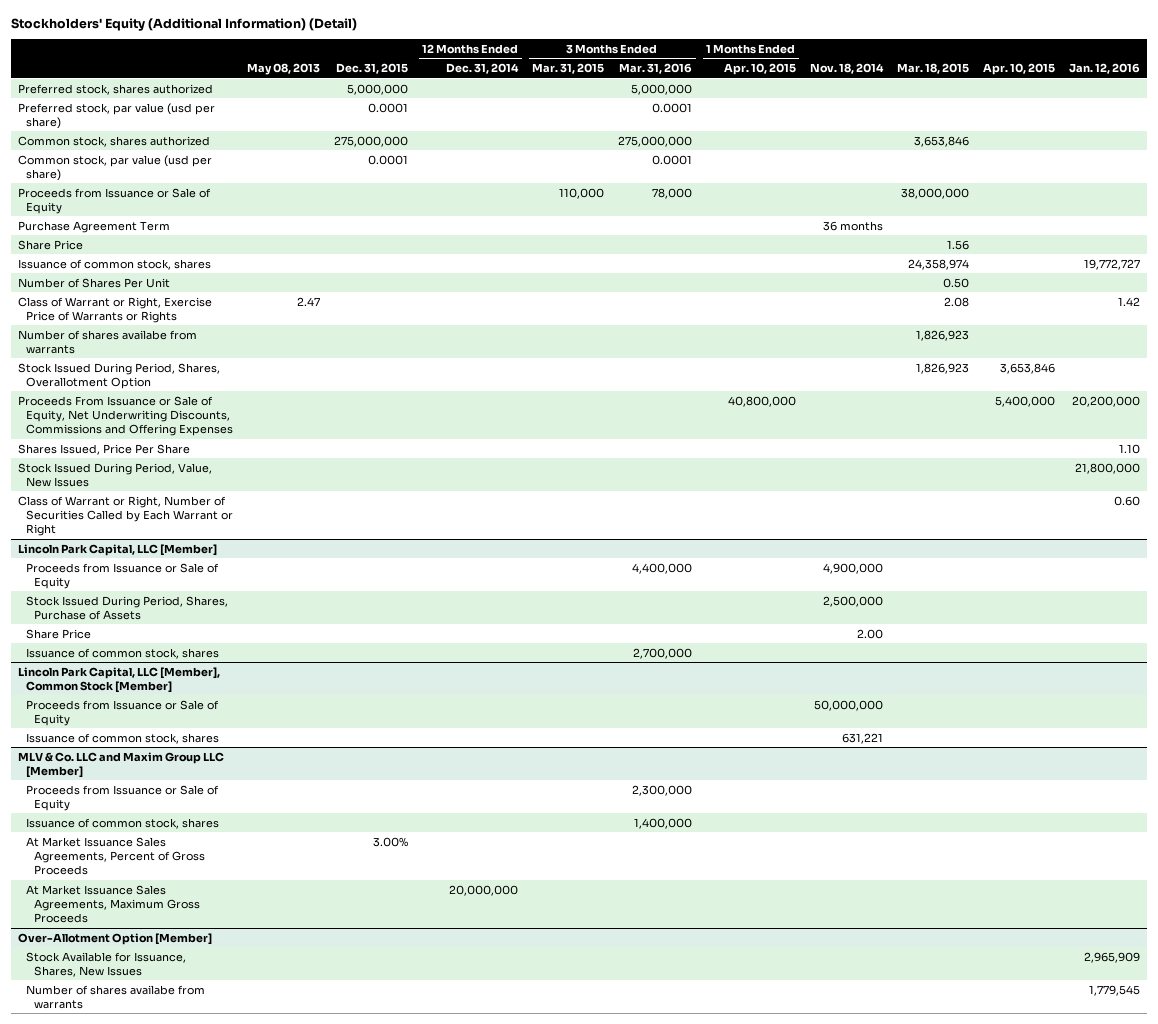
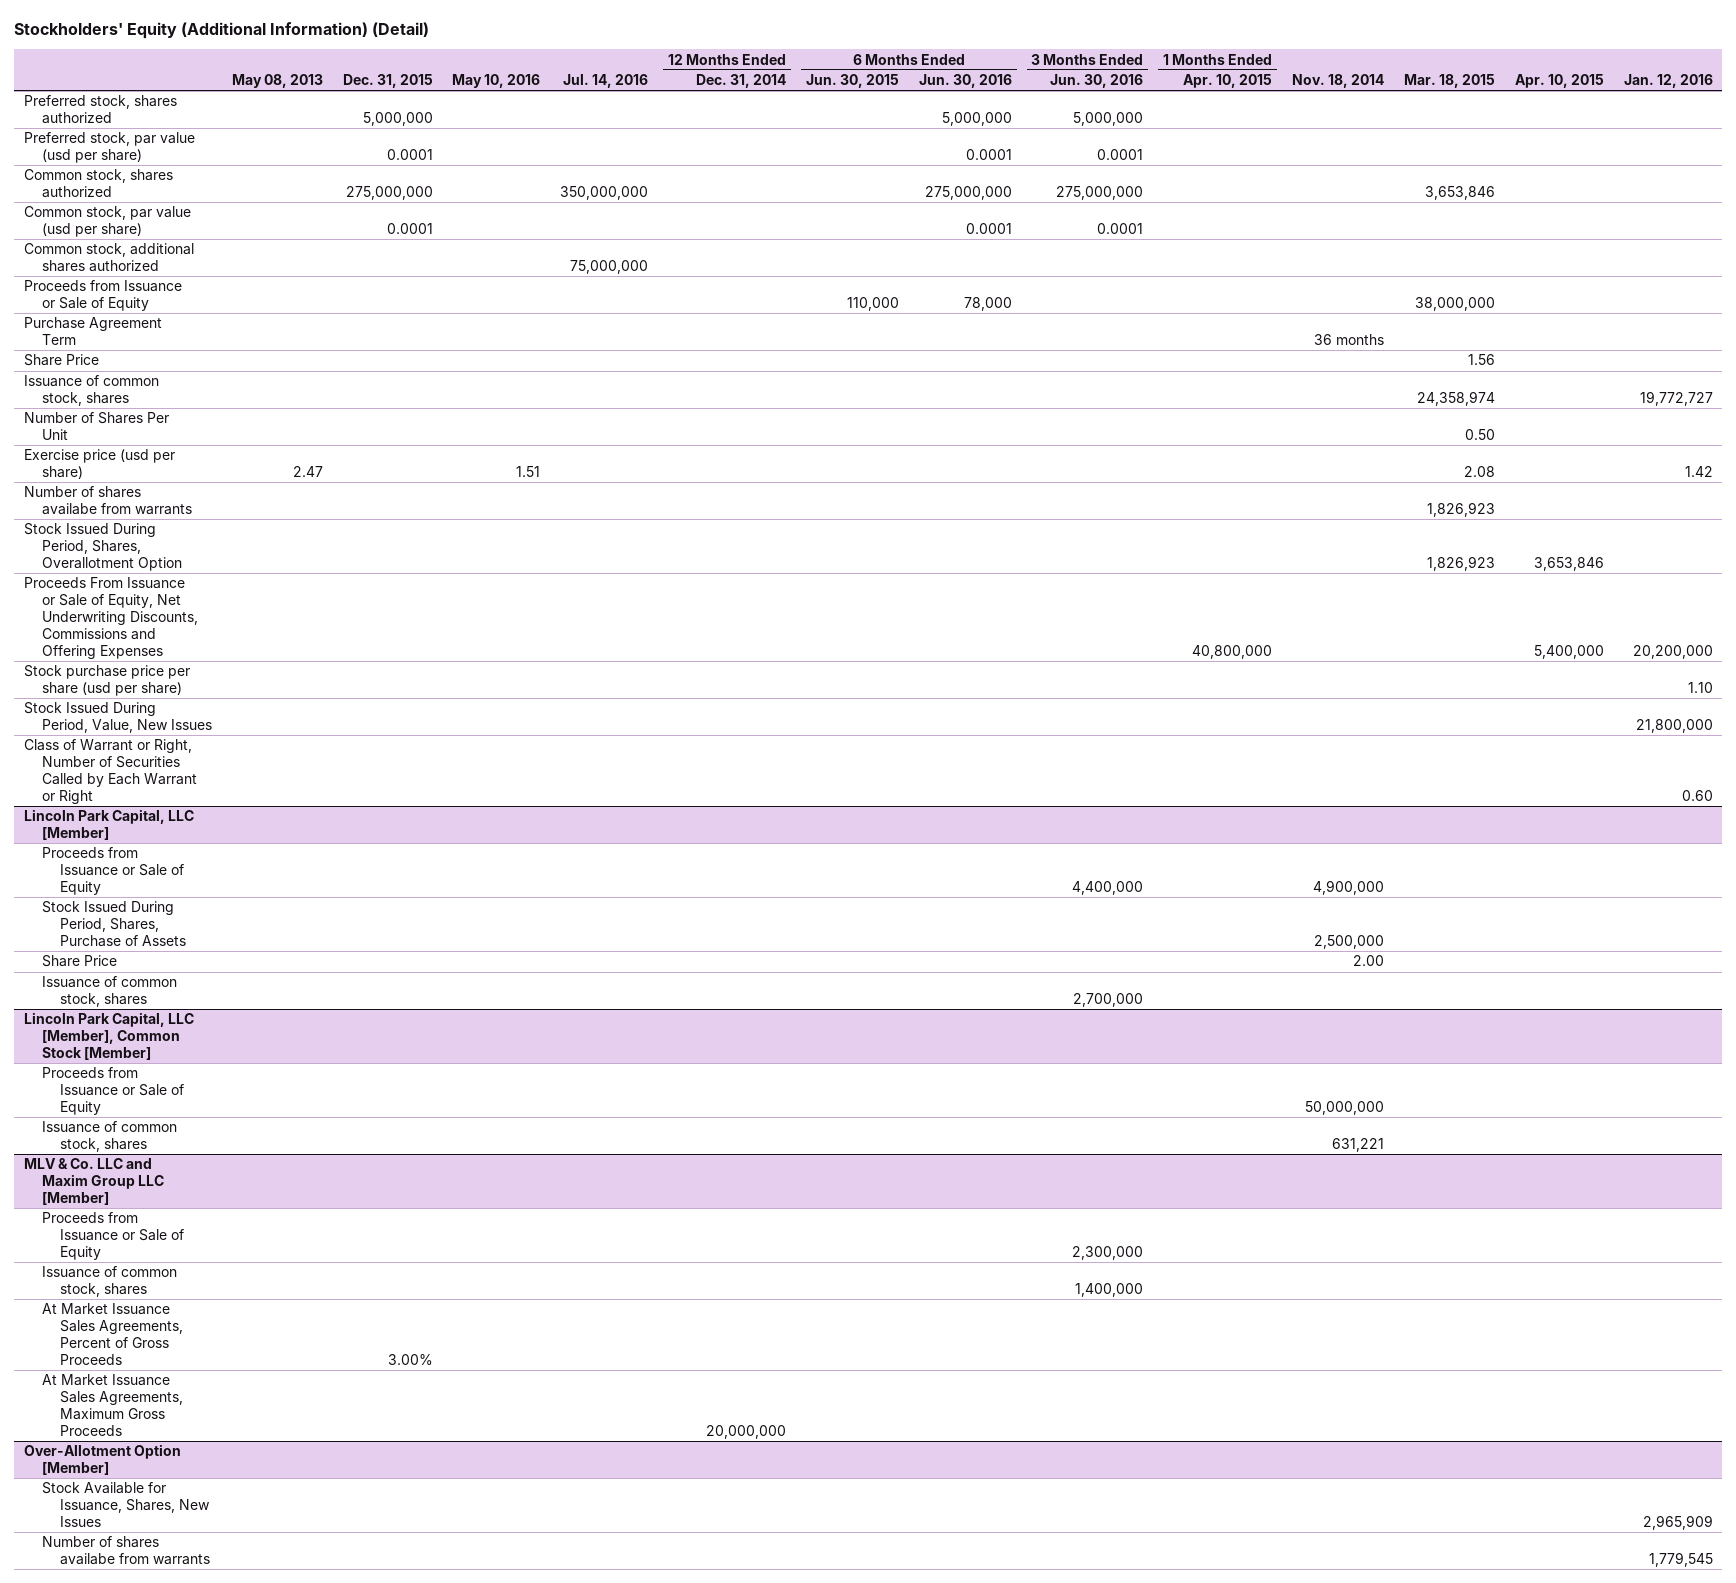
- | May 08, 2013 | Dec. 31, 2015 | 12 Months Ended Dec. 31, 2014 | 3 Months Ended Mar. 31, 2015 | 3 Months Ended Mar. 31, 2016 | 1 Months Ended Apr. 10, 2015 | Nov. 18, 2014 | Mar. 18, 2015 | Apr. 10, 2015 | Jan. 12, 2016
+ | May 08, 2013 | Dec. 31, 2015 | May 10, 2016 | Jul. 14, 2016 | 12 Months Ended Dec. 31, 2014 | 6 Months Ended Jun. 30, 2015 | 6 Months Ended Jun. 30, 2016 | 3 Months Ended Jun. 30, 2016 | 1 Months Ended Apr. 10, 2015 | Nov. 18, 2014 | Mar. 18, 2015 | Apr. 10, 2015 | Jan. 12, 2016
+ Common stock, additional shares authorized | | | | 75,000,000 | | | | | | | | |
- Class of Warrant or Right, Exercise Price of Warrants or Rights | 2.47 | | | | | | | 2.08 | | 1.42
+ Exercise price (usd per share) | 2.47 | | 1.51 | | | | | | | | 2.08 | | 1.42
- Shares Issued, Price Per Share | | | | | | | | | | 1.10
+ Stock purchase price per share (usd per share) | | | | | | | | | | | | | 1.10

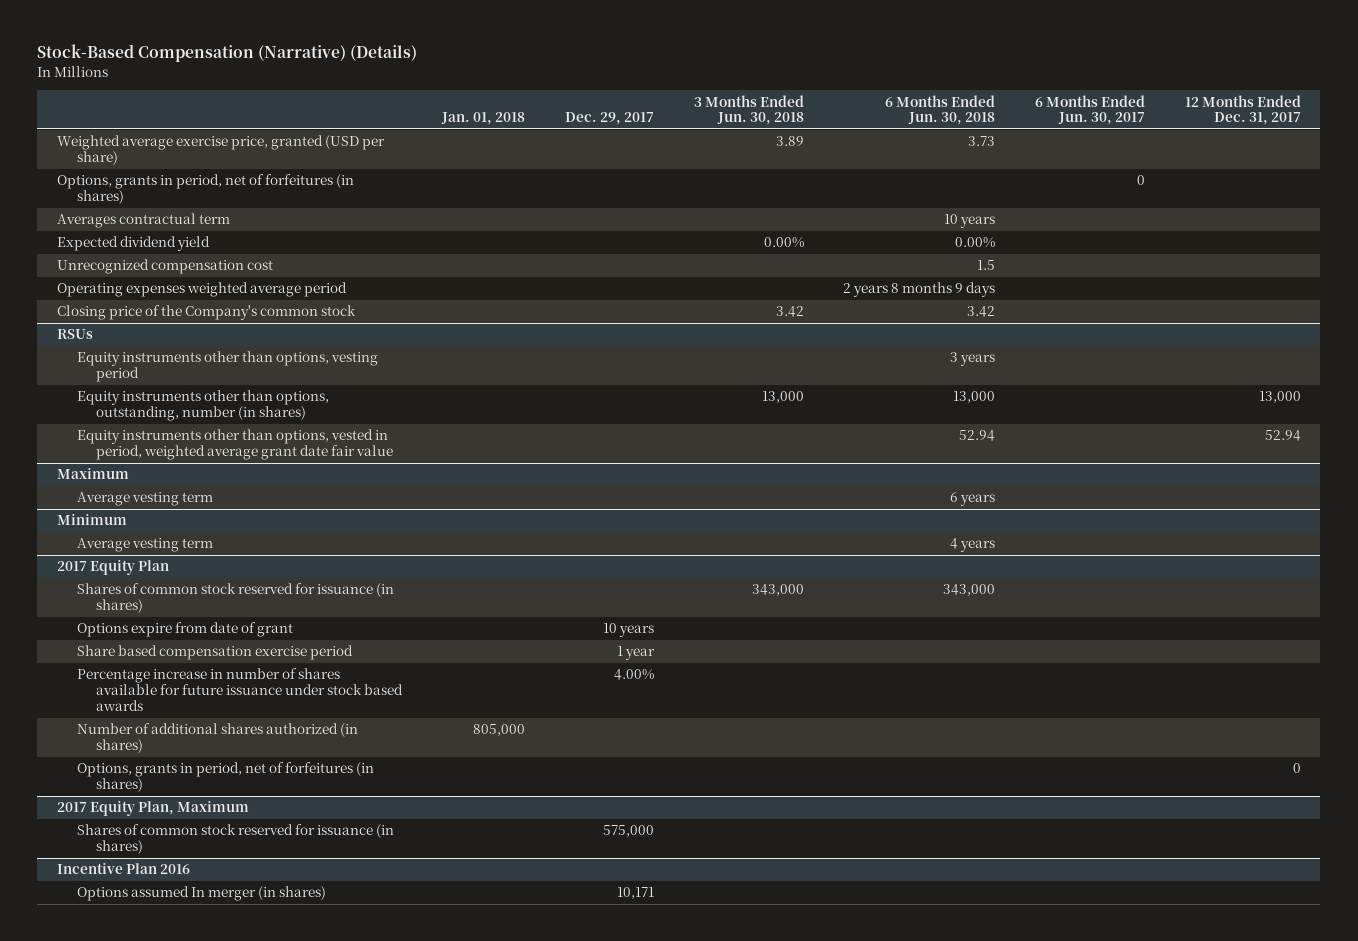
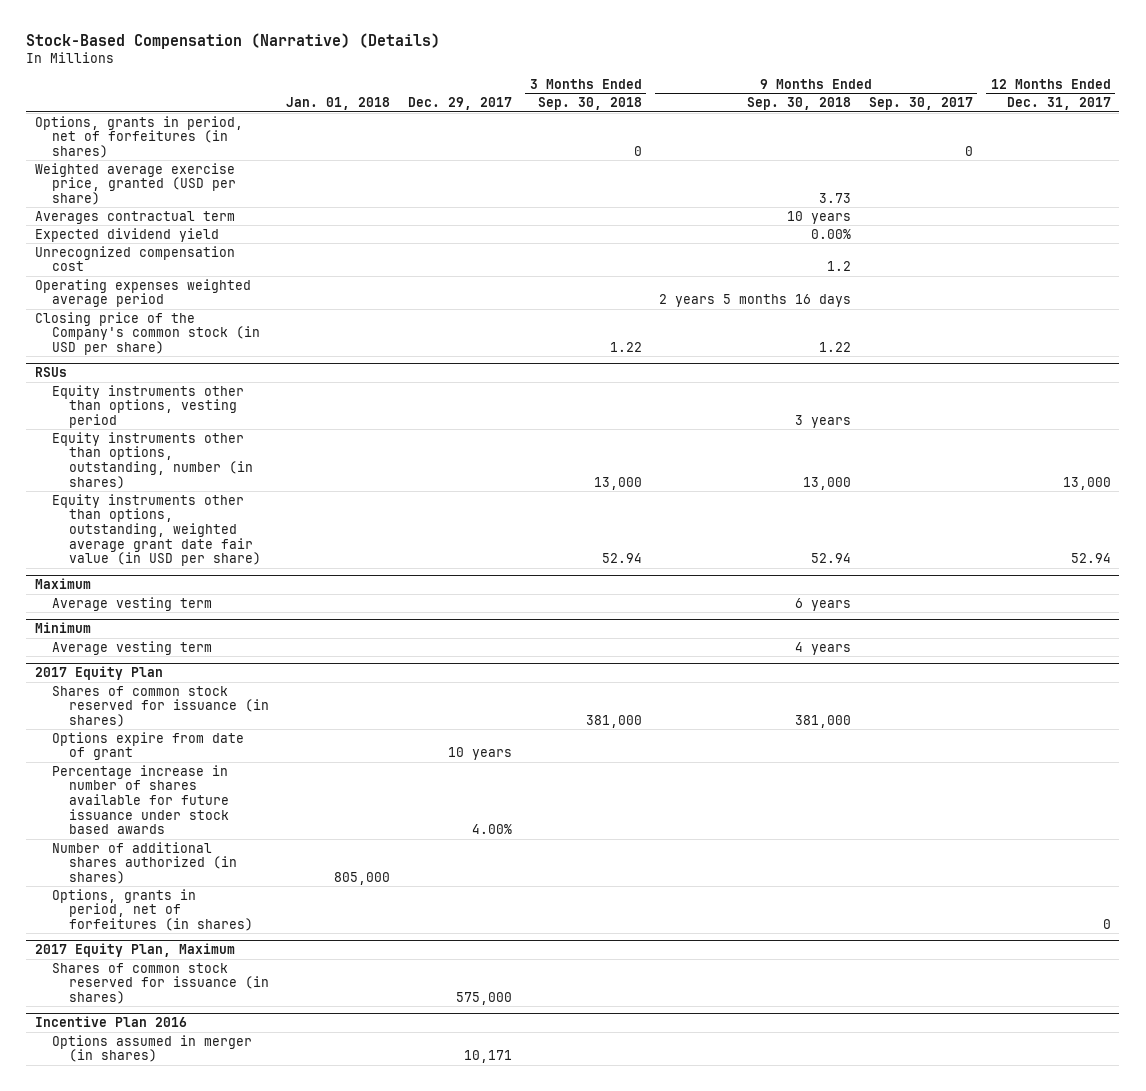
- | Jan. 01, 2018 | Dec. 29, 2017 | 3 Months Ended Jun. 30, 2018 | 6 Months Ended Jun. 30, 2018 | 6 Months Ended Jun. 30, 2017 | 12 Months Ended Dec. 31, 2017
+ | Jan. 01, 2018 | Dec. 29, 2017 | 3 Months Ended Sep. 30, 2018 | 9 Months Ended Sep. 30, 2018 | 9 Months Ended Sep. 30, 2017 | 12 Months Ended Dec. 31, 2017
moved down: Weighted average exercise price, granted (USD per share) | | | | 3.73 | |
- Closing price of the Company's common stock | | | 3.42 | 3.42 | |
+ Closing price of the Company's common stock (in USD per share) | | | 1.22 | 1.22 | |
@ RSUs
- Equity instruments other than options, vested in period, weighted average grant date fair value | | | | 52.94 | | 52.94
+ Equity instruments other than options, outstanding, weighted average grant date fair value (in USD per share) | | | 52.94 | 52.94 | | 52.94
@ 2017 Equity Plan
- Share based compensation exercise period | | 1 year | | | |
@ Incentive Plan 2016
- Options assumed In merger (in shares) | | 10,171 | | | |
+ Options assumed in merger (in shares) | | 10,171 | | | |

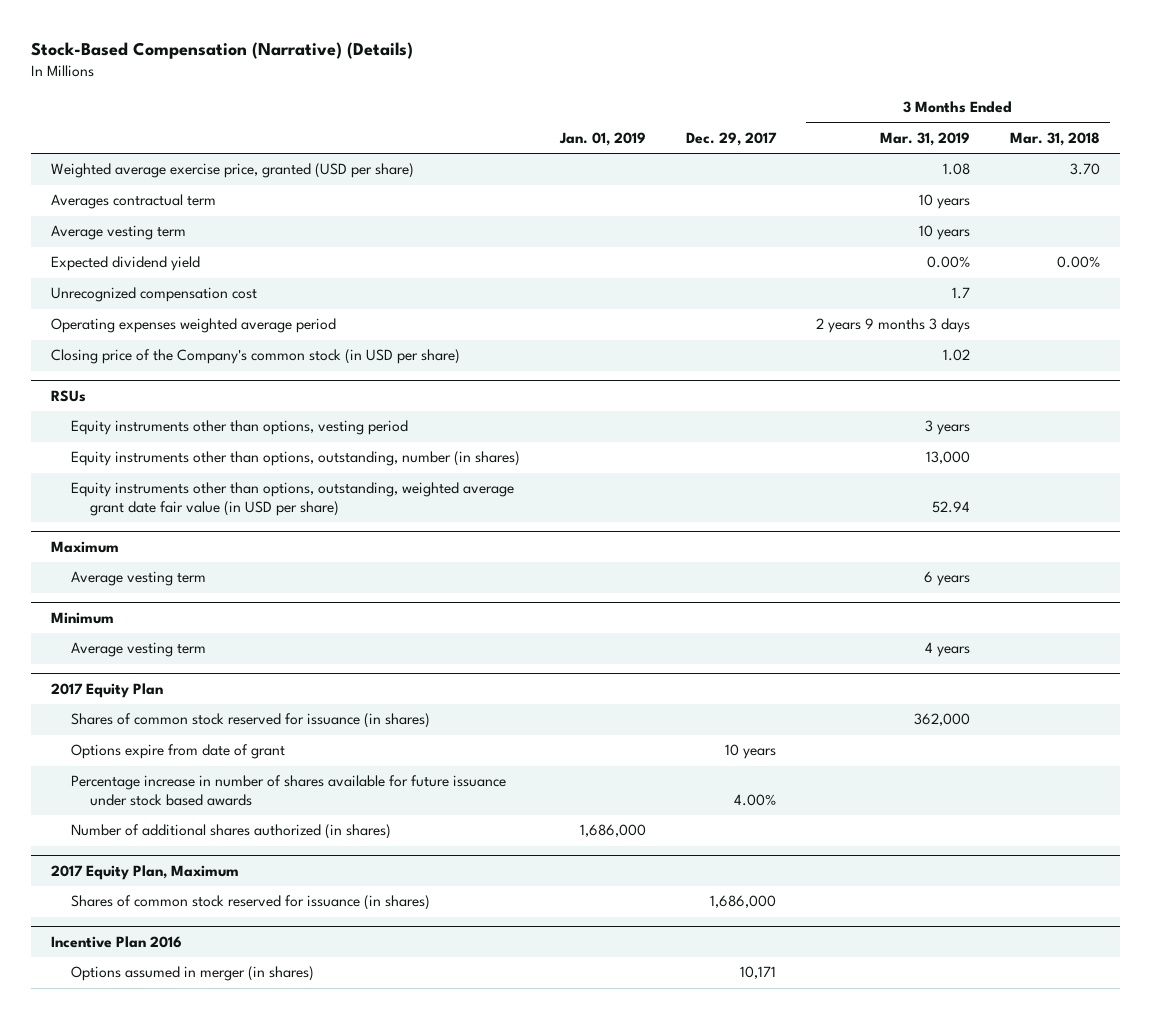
- | Jan. 01, 2018 | Dec. 29, 2017 | 3 Months Ended Sep. 30, 2018 | 9 Months Ended Sep. 30, 2018 | 9 Months Ended Sep. 30, 2017 | 12 Months Ended Dec. 31, 2017
+ | Jan. 01, 2019 | Dec. 29, 2017 | 3 Months Ended Mar. 31, 2019 | 3 Months Ended Mar. 31, 2018
- Options, grants in period, net of forfeitures (in shares) | | | 0 | | 0 |
+ Average vesting term | | | 10 years |
@ 2017 Equity Plan
- Options, grants in period, net of forfeitures (in shares) | | | | | | 0
@ 2017 Equity Plan, Maximum
- Shares of common stock reserved for issuance (in shares) | | 575,000 | | | |
+ Shares of common stock reserved for issuance (in shares) | | 1,686,000 | |

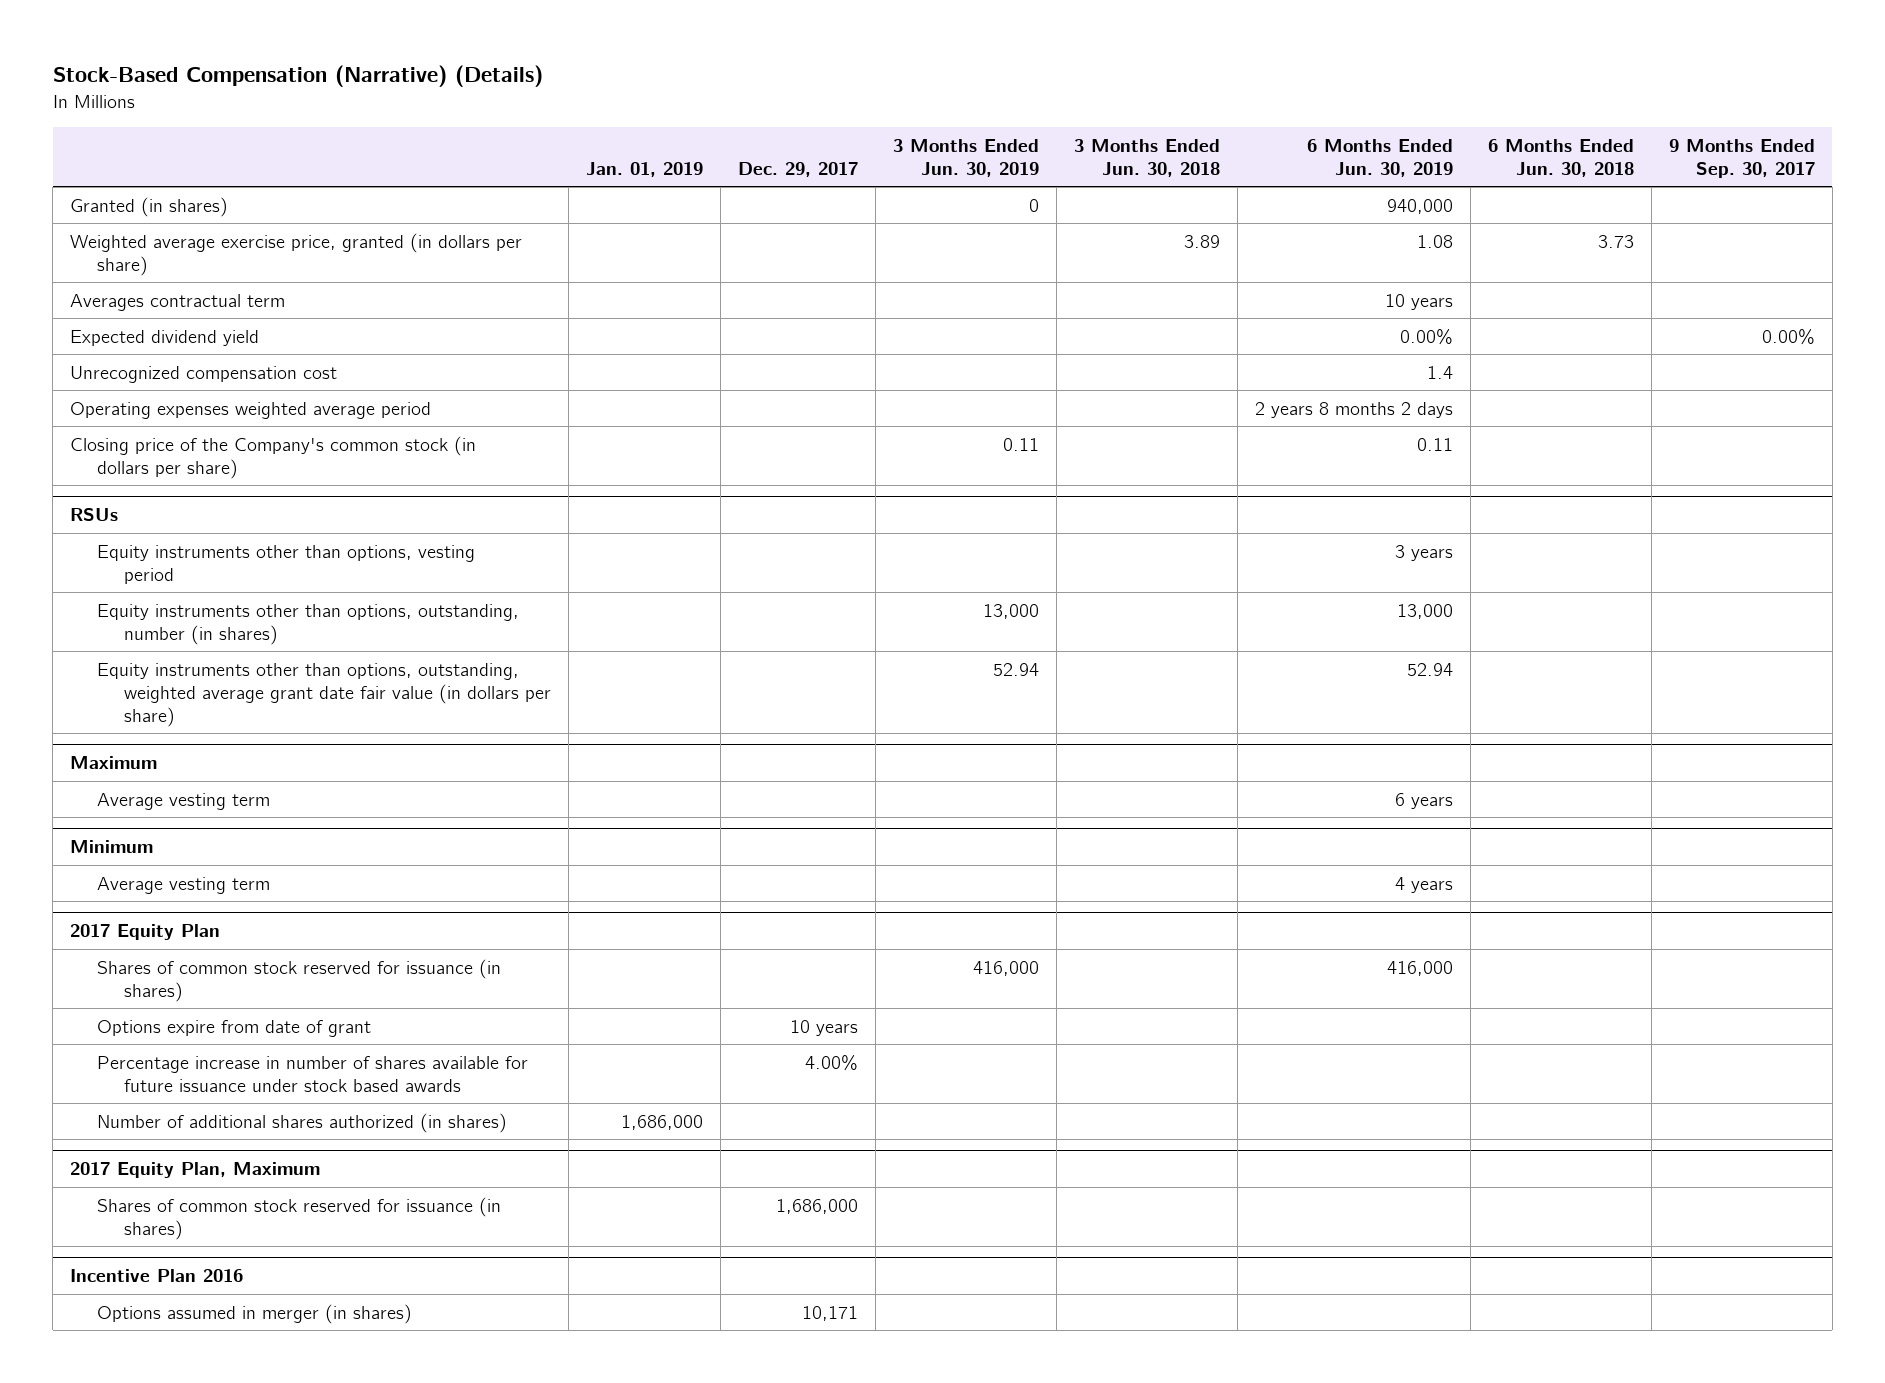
- | Jan. 01, 2019 | Dec. 29, 2017 | 3 Months Ended Mar. 31, 2019 | 3 Months Ended Mar. 31, 2018
+ | Jan. 01, 2019 | Dec. 29, 2017 | 3 Months Ended Jun. 30, 2019 | 3 Months Ended Jun. 30, 2018 | 6 Months Ended Jun. 30, 2019 | 6 Months Ended Jun. 30, 2018 | 9 Months Ended Sep. 30, 2017
- Weighted average exercise price, granted (USD per share) | | | 1.08 | 3.70
+ Granted (in shares) | | | 0 | | 940,000 | |
+ Weighted average exercise price, granted (in dollars per share) | | | | 3.89 | 1.08 | 3.73 |
- Average vesting term | | | 10 years |
- Closing price of the Company's common stock (in USD per share) | | | 1.02 |
+ Closing price of the Company's common stock (in dollars per share) | | | 0.11 | | 0.11 | |
@ RSUs
- Equity instruments other than options, outstanding, weighted average grant date fair value (in USD per share) | | | 52.94 |
+ Equity instruments other than options, outstanding, weighted average grant date fair value (in dollars per share) | | | 52.94 | | 52.94 | |

